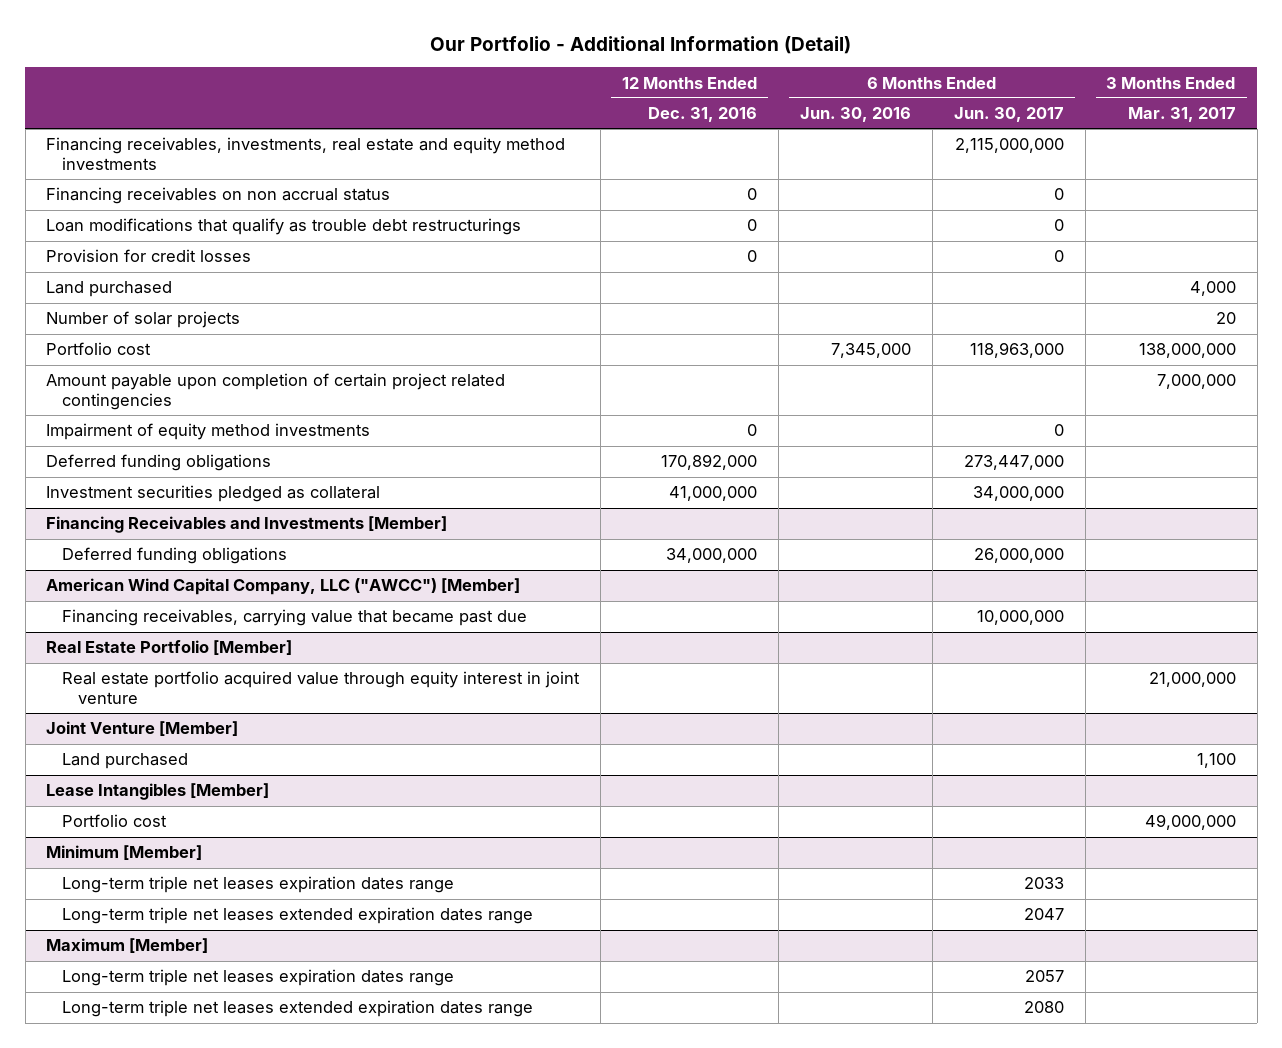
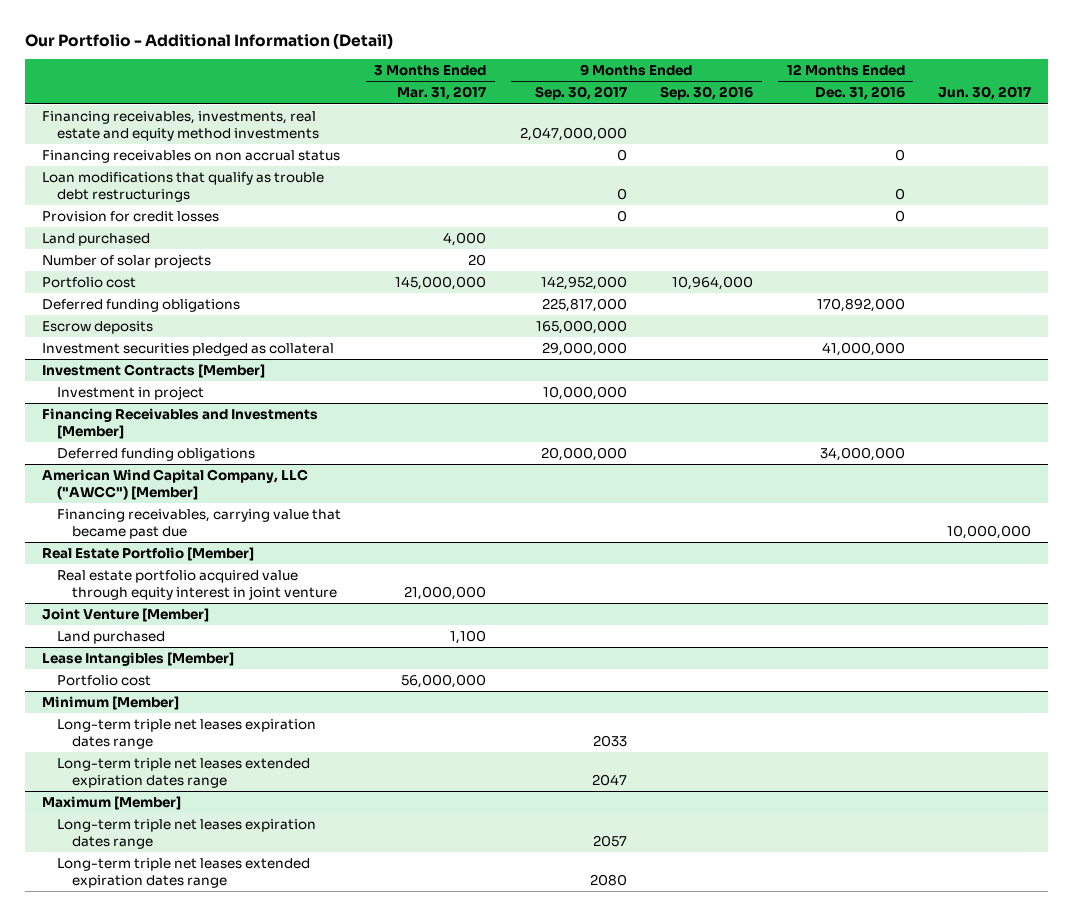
- | 12 Months Ended Dec. 31, 2016 | 6 Months Ended Jun. 30, 2016 | 6 Months Ended Jun. 30, 2017 | 3 Months Ended Mar. 31, 2017
+ | 3 Months Ended Mar. 31, 2017 | 9 Months Ended Sep. 30, 2017 | 9 Months Ended Sep. 30, 2016 | 12 Months Ended Dec. 31, 2016 | Jun. 30, 2017
- Portfolio cost | | 7,345,000 | 118,963,000 | 138,000,000
- Amount payable upon completion of certain project related contingencies | | | | 7,000,000
- Impairment of equity method investments | 0 | | 0 |
+ Portfolio cost | 145,000,000 | 142,952,000 | 10,964,000 | |
+ Escrow deposits | | 165,000,000 | | |
+ Investment Contracts [Member]
+ Investment in project | | 10,000,000 | | |
@ Lease Intangibles [Member]
- Portfolio cost | | | | 49,000,000
+ Portfolio cost | 56,000,000 | | | |

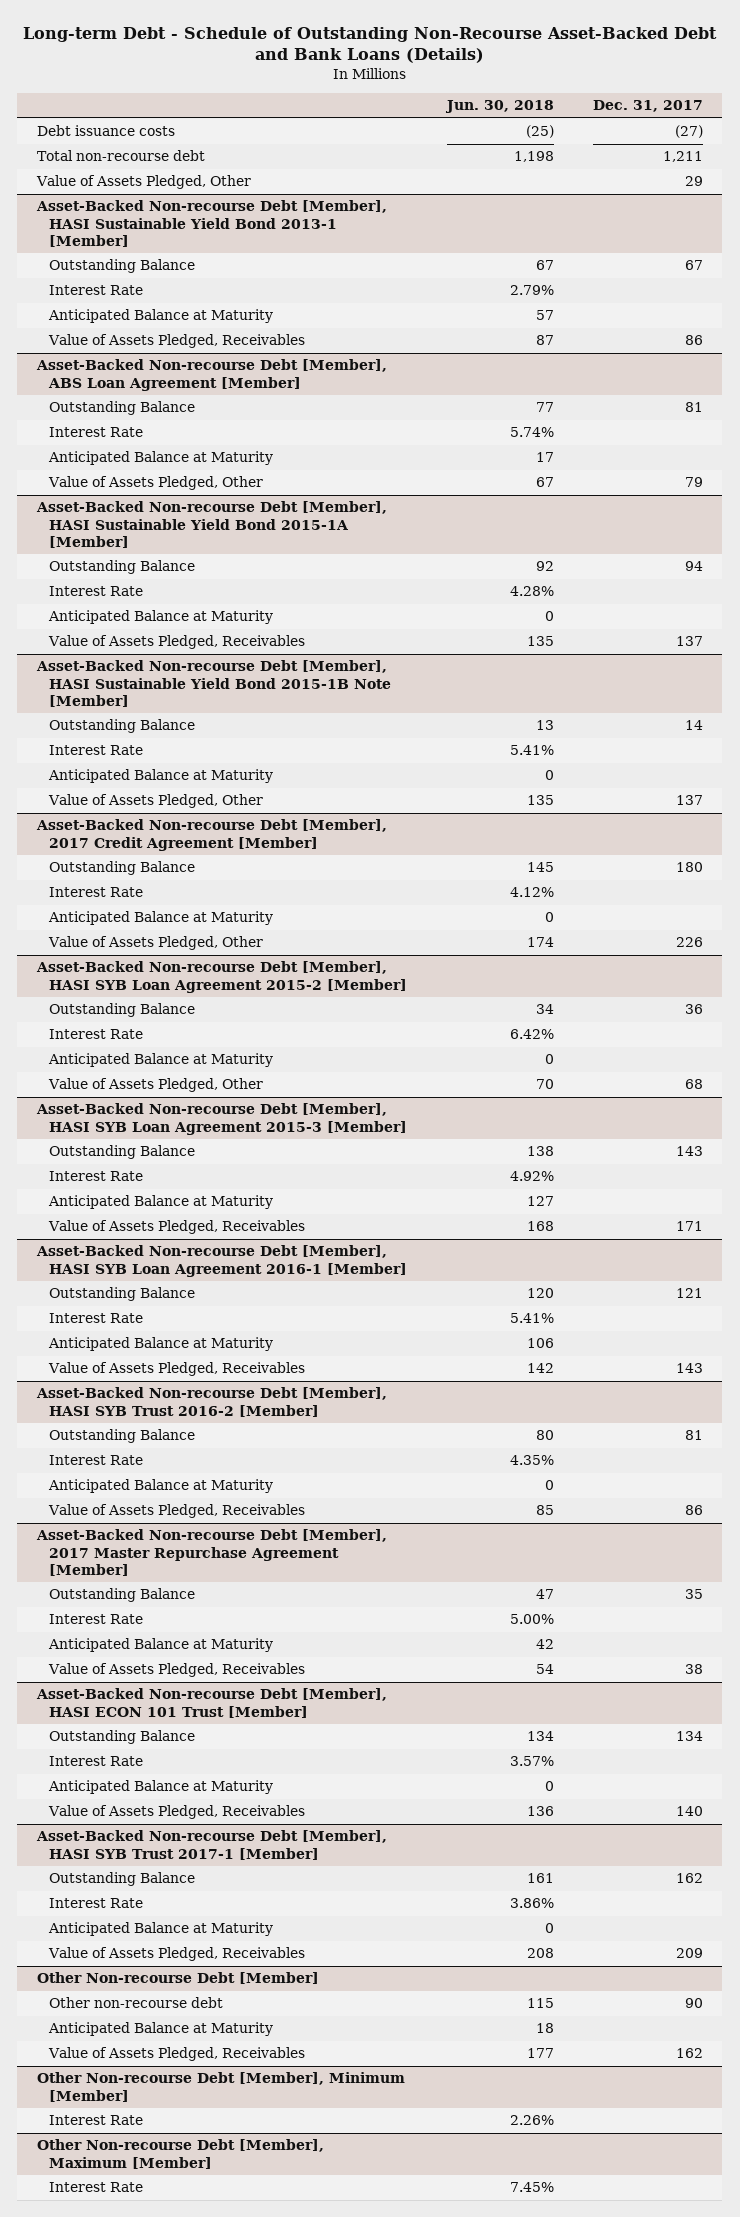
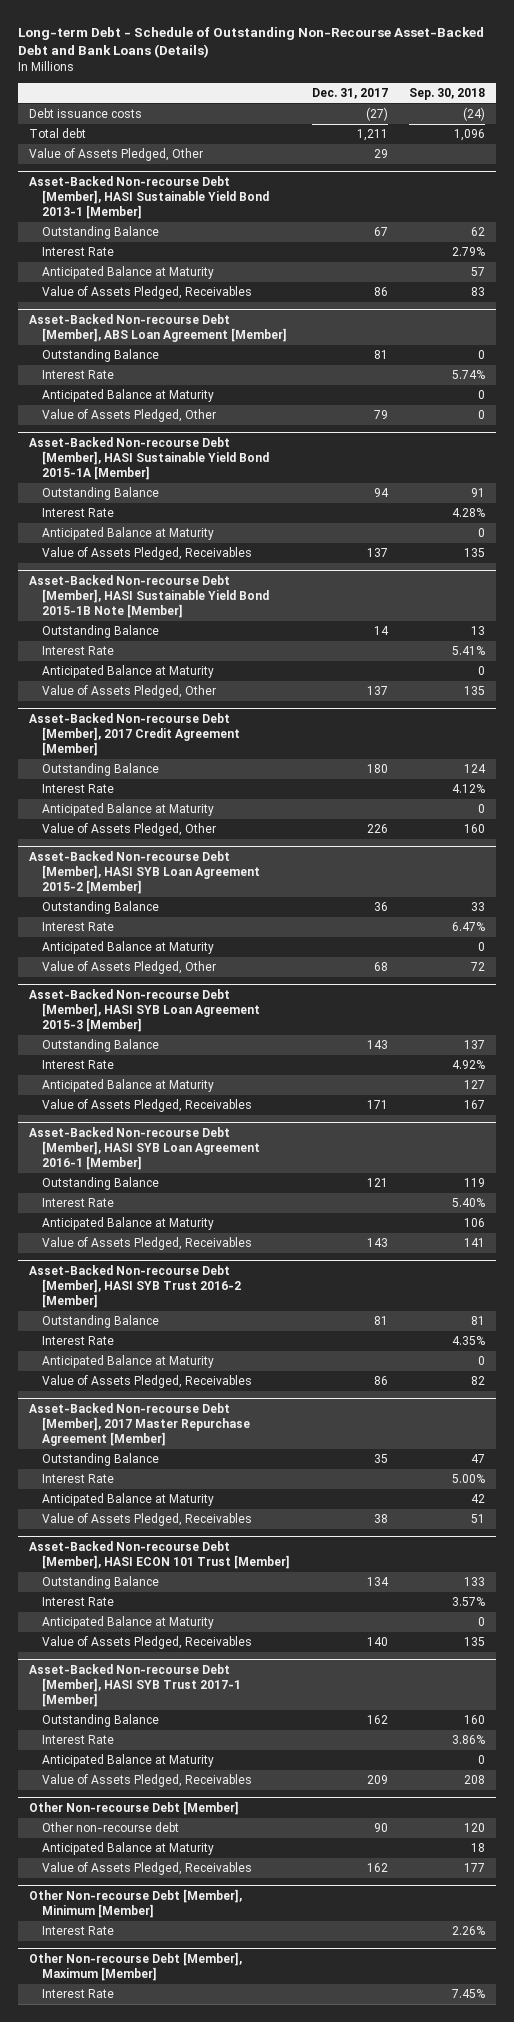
- | Jun. 30, 2018 | Dec. 31, 2017
+ | Dec. 31, 2017 | Sep. 30, 2018
- Total non-recourse debt | 1,198 | 1,211
+ Total debt | 1,211 | 1,096

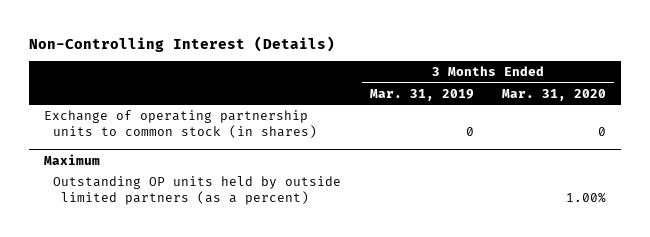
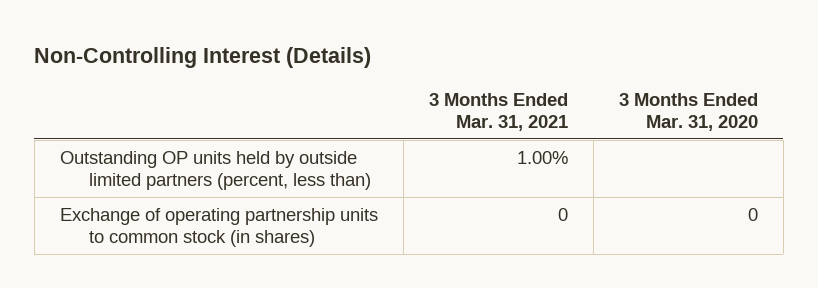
- | 3 Months Ended Mar. 31, 2019 | 3 Months Ended Mar. 31, 2020
+ | 3 Months Ended Mar. 31, 2021 | 3 Months Ended Mar. 31, 2020
+ Outstanding OP units held by outside limited partners (percent, less than) | 1.00% |
- Maximum
- Outstanding OP units held by outside limited partners (as a percent) | | 1.00%

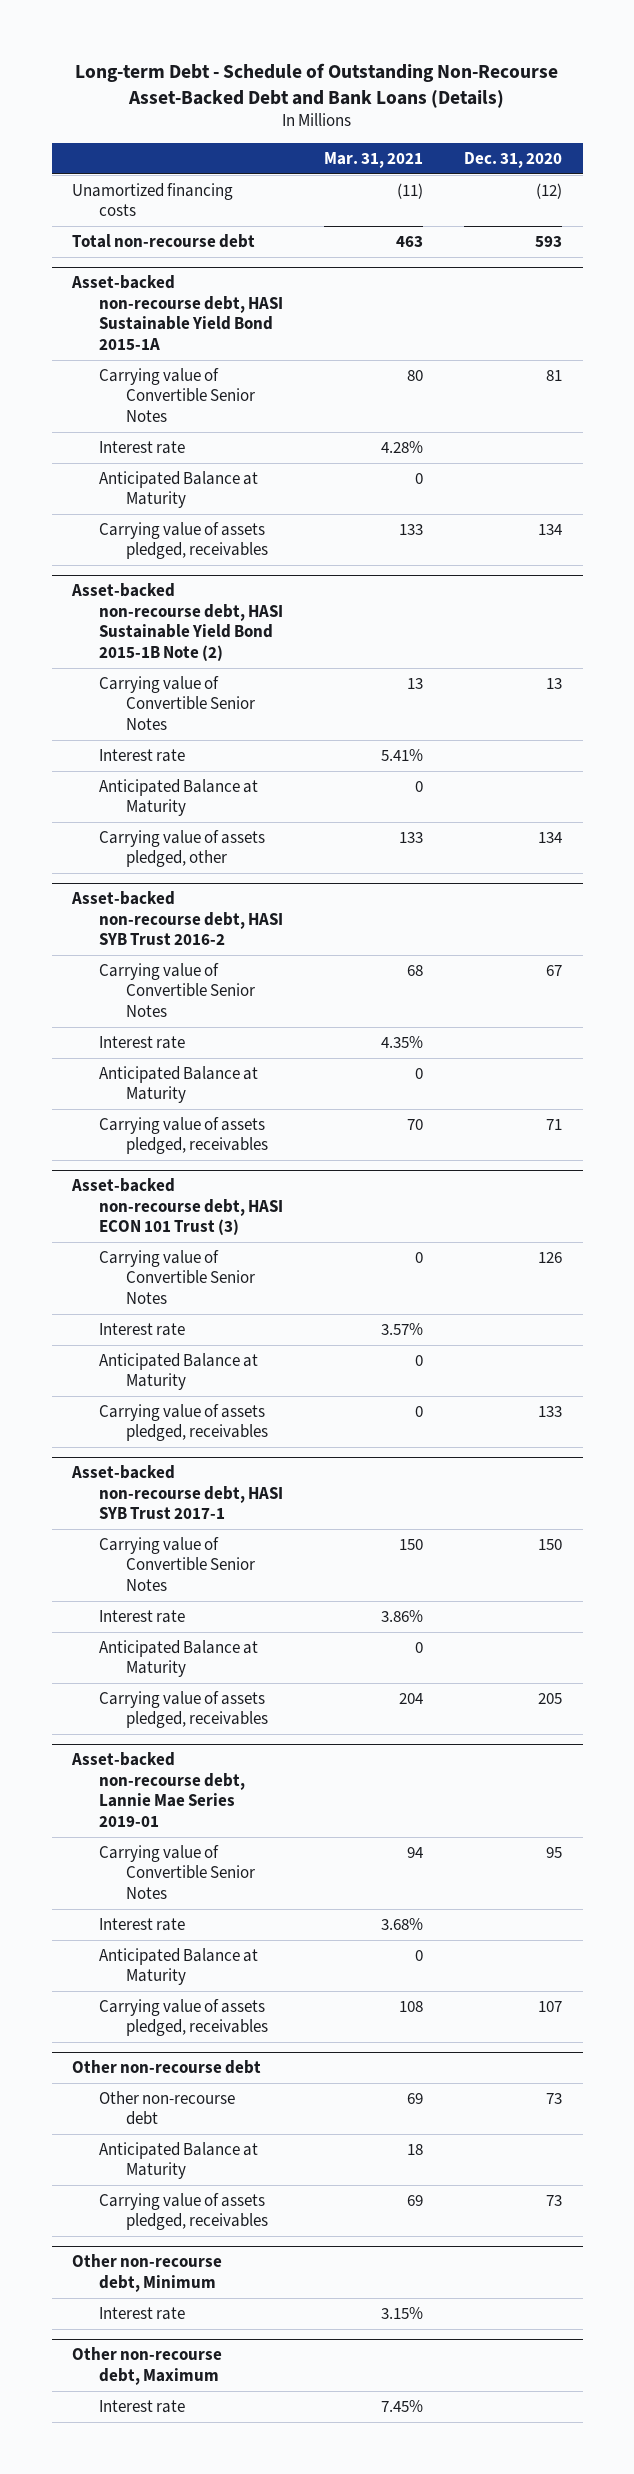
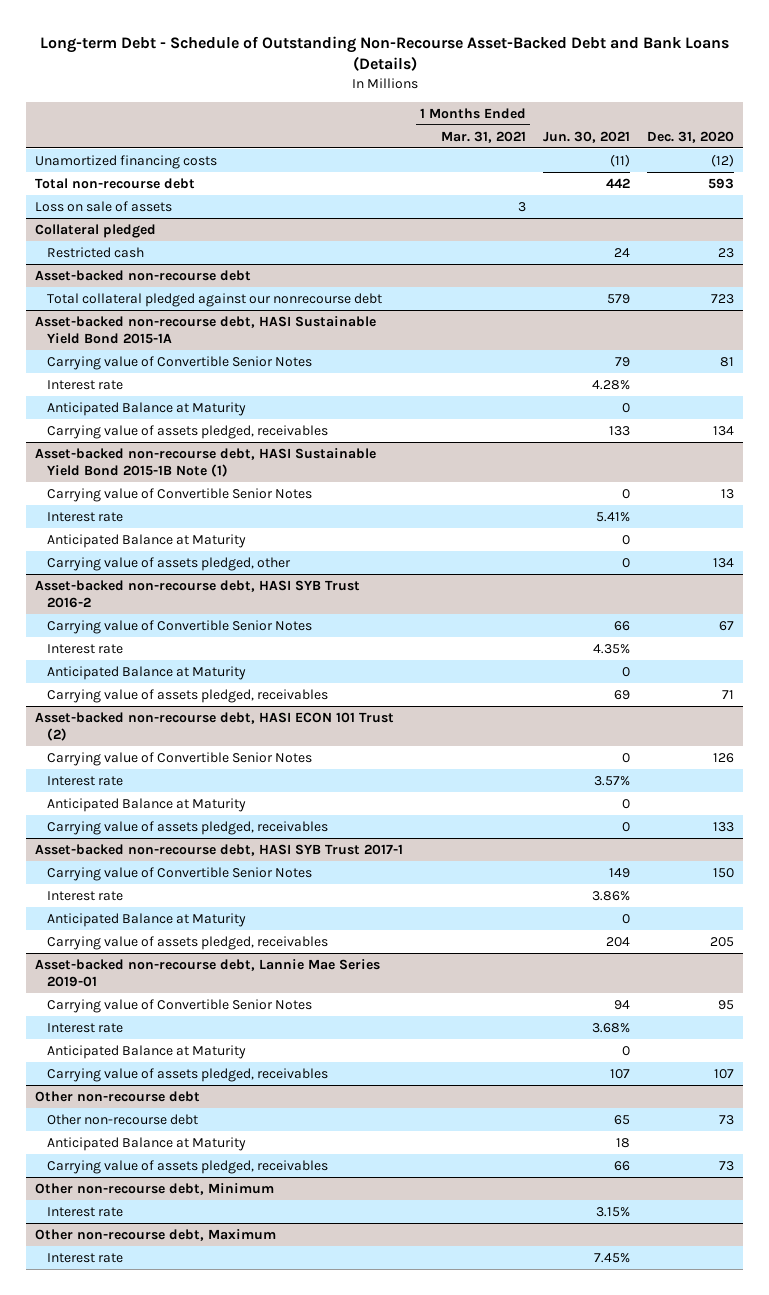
- | Mar. 31, 2021 | Dec. 31, 2020
+ | 1 Months Ended Mar. 31, 2021 | Jun. 30, 2021 | Dec. 31, 2020
+ Loss on sale of assets | 3 | |
+ Collateral pledged
+ Restricted cash | | 24 | 23
+ Asset-backed non-recourse debt
+ Total collateral pledged against our nonrecourse debt | | 579 | 723
- Asset-backed non-recourse debt, HASI Sustainable Yield Bond 2015-1B Note (2)
+ Asset-backed non-recourse debt, HASI Sustainable Yield Bond 2015-1B Note (1)
- Asset-backed non-recourse debt, HASI ECON 101 Trust (3)
+ Asset-backed non-recourse debt, HASI ECON 101 Trust (2)

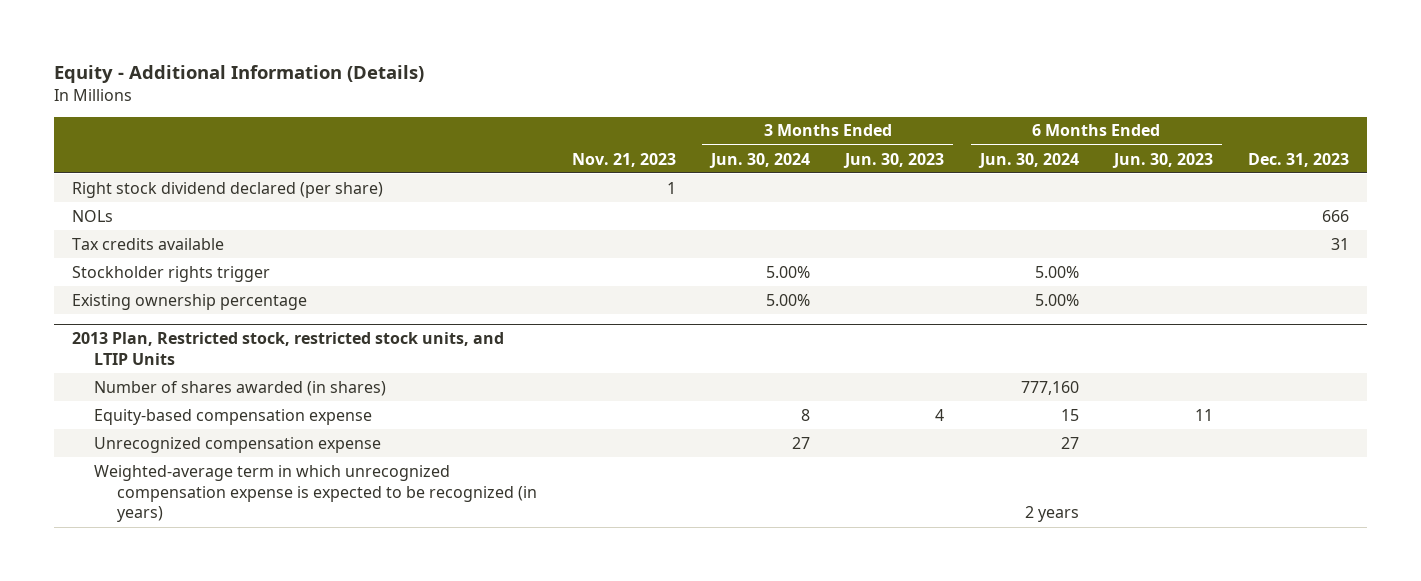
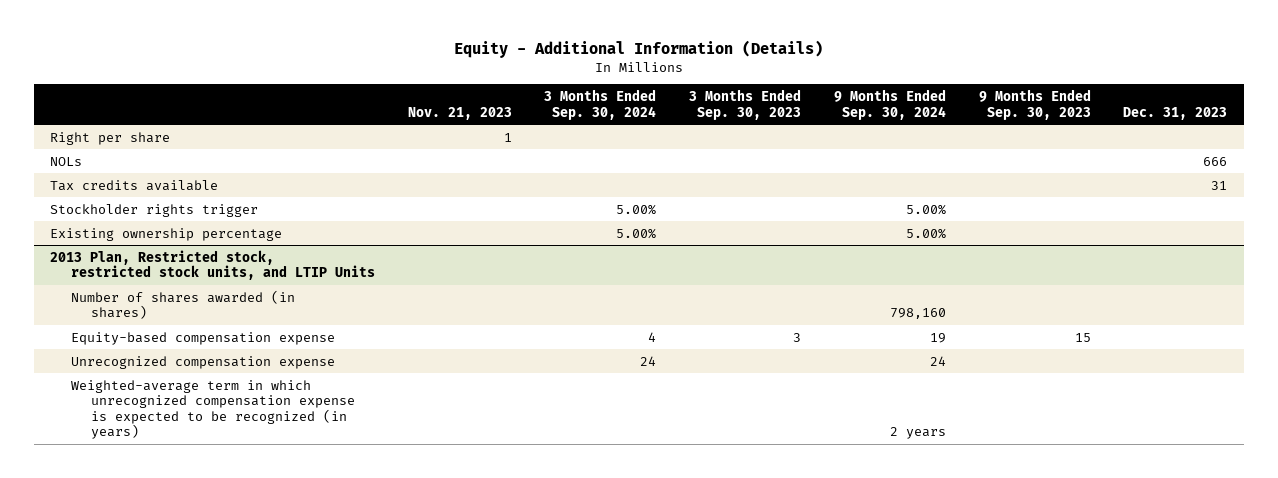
- | Nov. 21, 2023 | 3 Months Ended Jun. 30, 2024 | 3 Months Ended Jun. 30, 2023 | 6 Months Ended Jun. 30, 2024 | 6 Months Ended Jun. 30, 2023 | Dec. 31, 2023
+ | Nov. 21, 2023 | 3 Months Ended Sep. 30, 2024 | 3 Months Ended Sep. 30, 2023 | 9 Months Ended Sep. 30, 2024 | 9 Months Ended Sep. 30, 2023 | Dec. 31, 2023
- Right stock dividend declared (per share) | 1 | | | | |
+ Right per share | 1 | | | | |

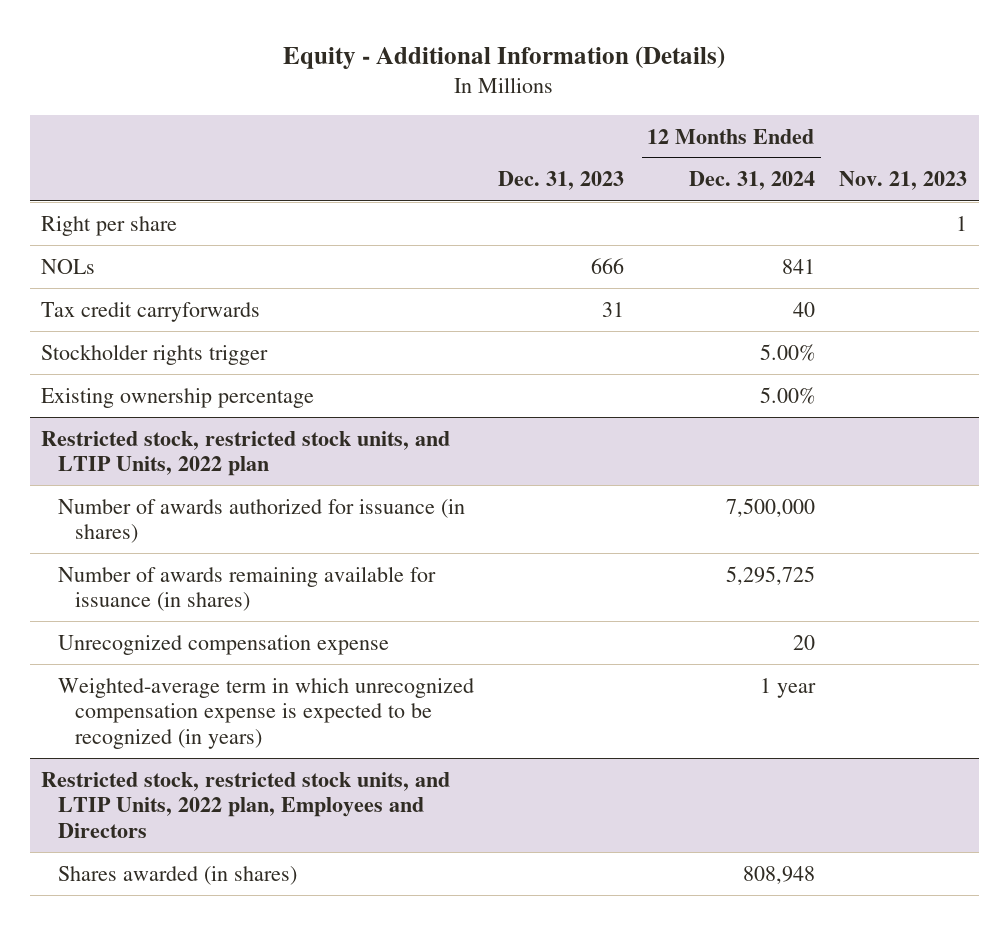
- | Nov. 21, 2023 | 3 Months Ended Sep. 30, 2024 | 3 Months Ended Sep. 30, 2023 | 9 Months Ended Sep. 30, 2024 | 9 Months Ended Sep. 30, 2023 | Dec. 31, 2023
+ | Dec. 31, 2023 | 12 Months Ended Dec. 31, 2024 | Nov. 21, 2023
- Tax credits available | | | | | | 31
+ Tax credit carryforwards | 31 | 40 |
- 2013 Plan, Restricted stock, restricted stock units, and LTIP Units
- Number of shares awarded (in shares) | | | | 798,160 | |
- Equity-based compensation expense | | 4 | 3 | 19 | 15 |
+ Restricted stock, restricted stock units, and LTIP Units, 2022 plan
+ Number of awards authorized for issuance (in shares) | | 7,500,000 |
+ Number of awards remaining available for issuance (in shares) | | 5,295,725 |
+ Restricted stock, restricted stock units, and LTIP Units, 2022 plan, Employees and Directors
+ Shares awarded (in shares) | | 808,948 |

